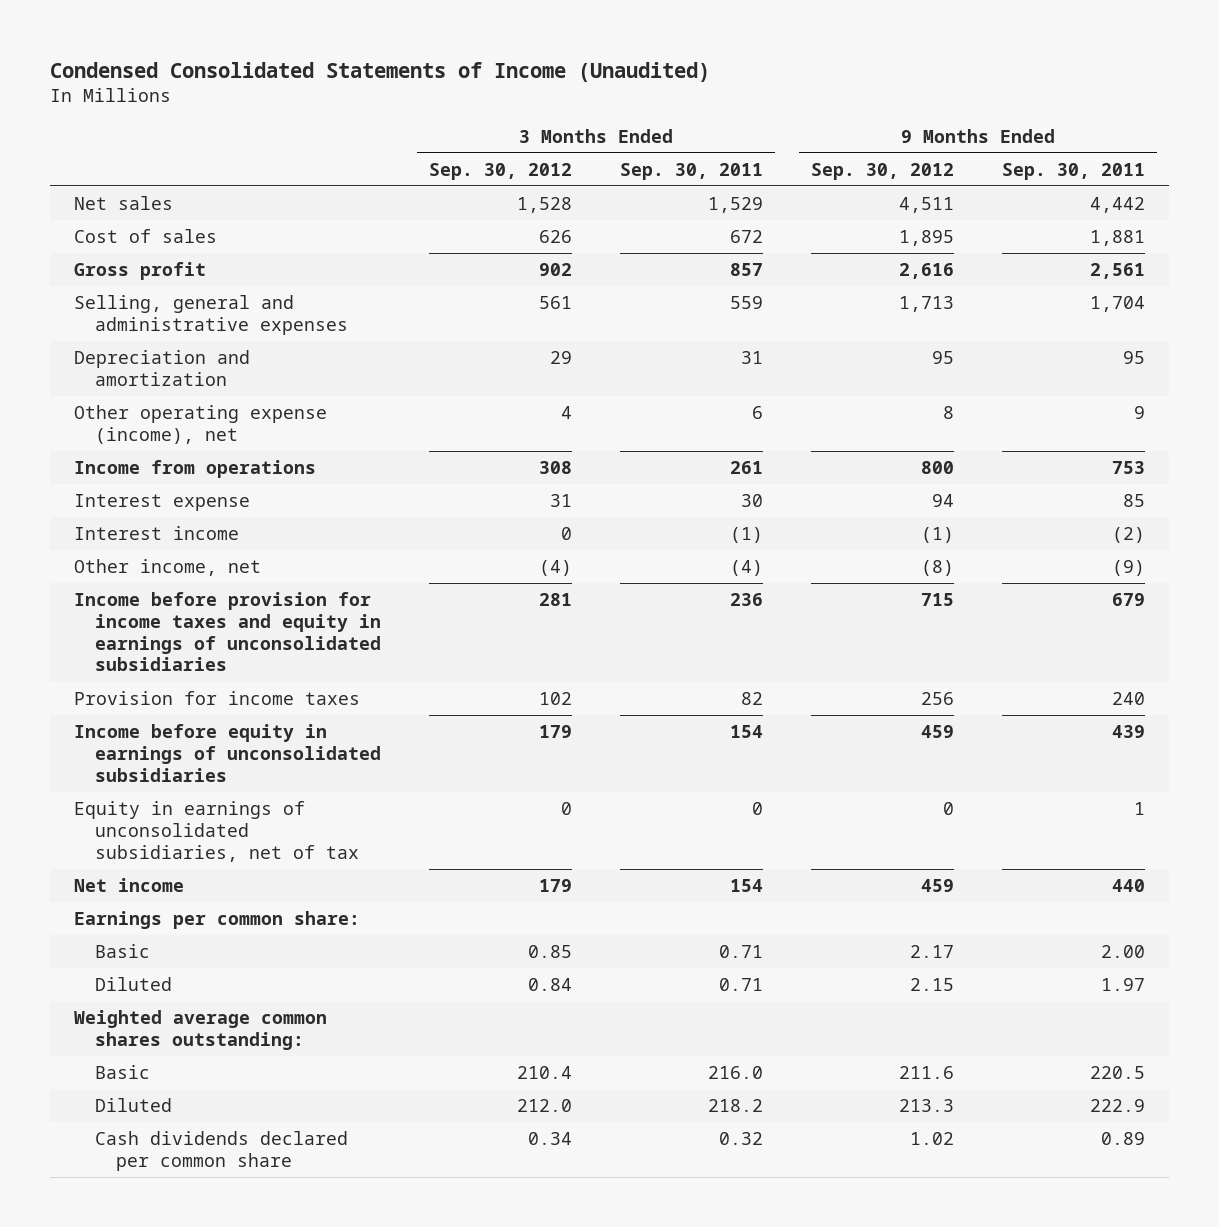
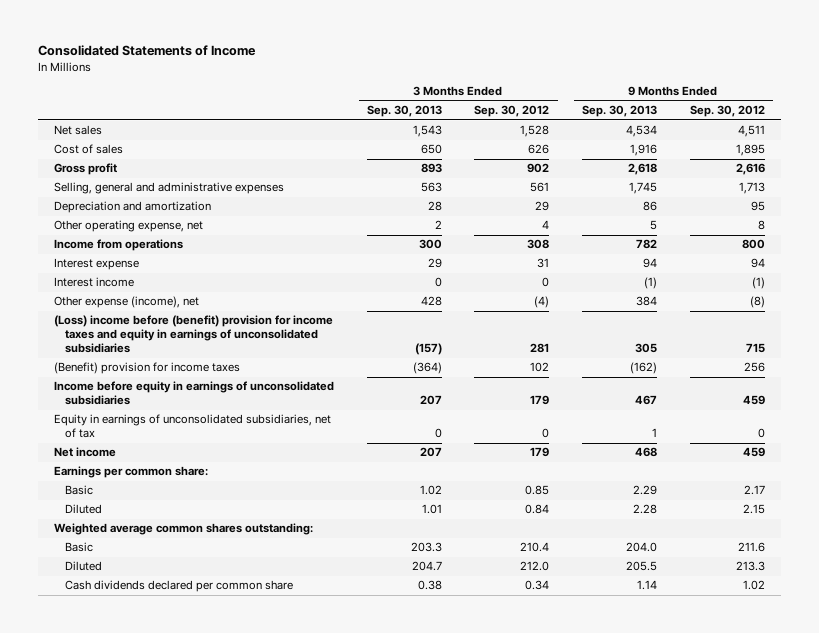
- Condensed Consolidated Statements of Income (Unaudited)
+ Consolidated Statements of Income
- | 3 Months Ended Sep. 30, 2012 | 3 Months Ended Sep. 30, 2011 | 9 Months Ended Sep. 30, 2012 | 9 Months Ended Sep. 30, 2011
+ | 3 Months Ended Sep. 30, 2013 | 3 Months Ended Sep. 30, 2012 | 9 Months Ended Sep. 30, 2013 | 9 Months Ended Sep. 30, 2012
- Other operating expense (income), net | 4 | 6 | 8 | 9
+ Other operating expense, net | 2 | 4 | 5 | 8
- Other income, net | (4) | (4) | (8) | (9)
- Income before provision for income taxes and equity in earnings of unconsolidated subsidiaries | 281 | 236 | 715 | 679
- Provision for income taxes | 102 | 82 | 256 | 240
+ Other expense (income), net | 428 | (4) | 384 | (8)
+ (Loss) income before (benefit) provision for income taxes and equity in earnings of unconsolidated subsidiaries | (157) | 281 | 305 | 715
+ (Benefit) provision for income taxes | (364) | 102 | (162) | 256

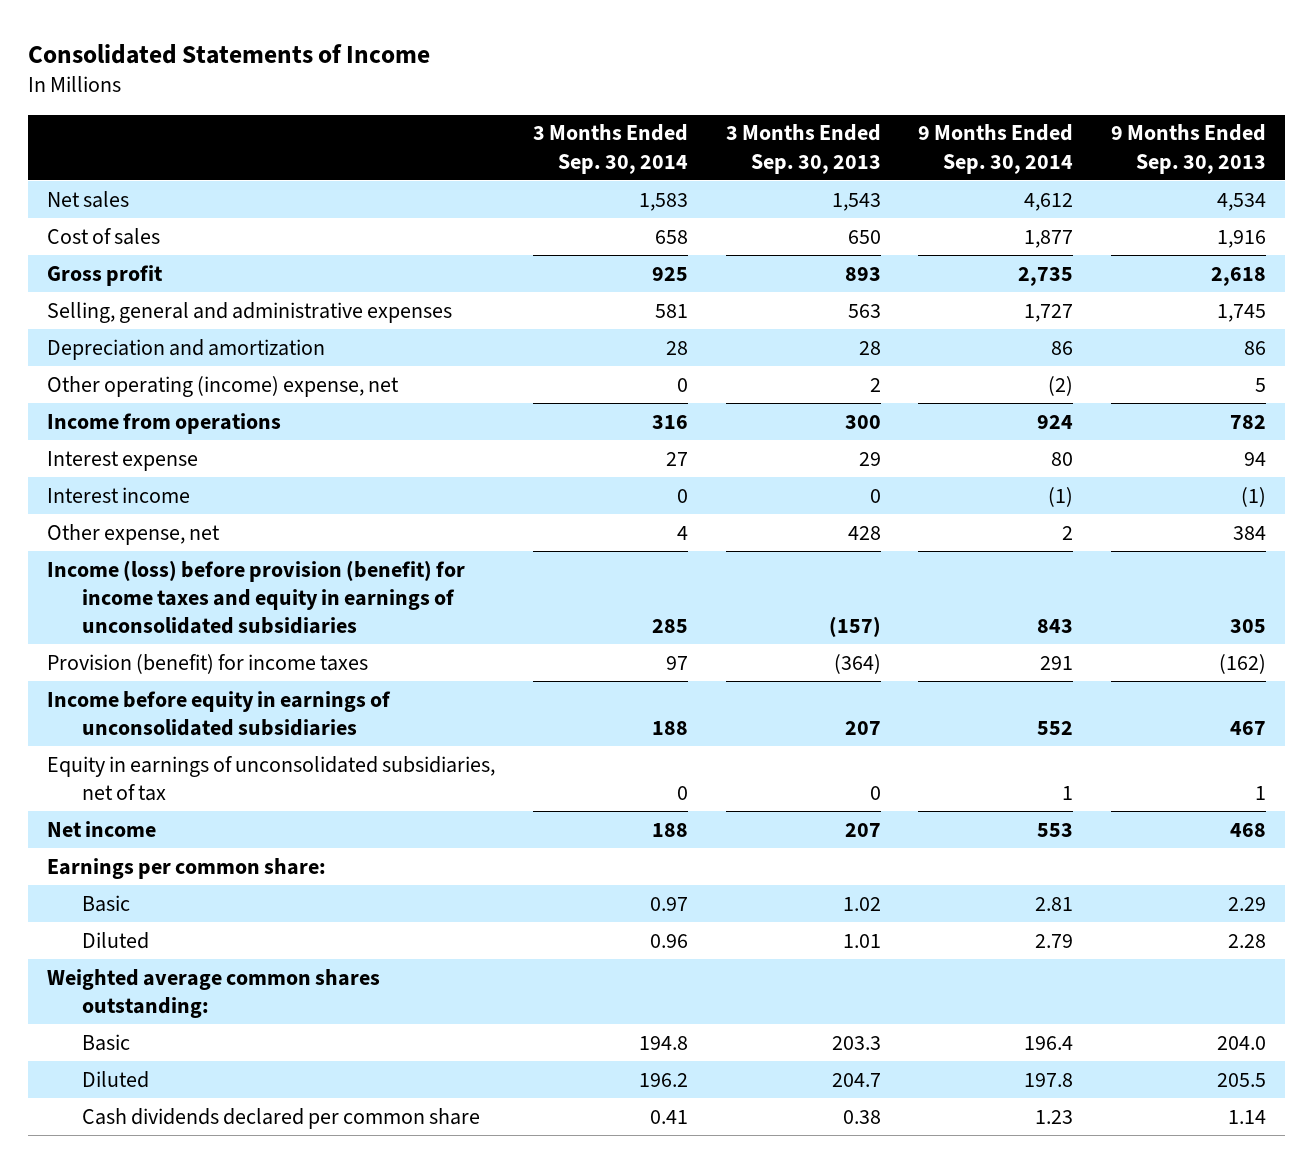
- | 3 Months Ended Sep. 30, 2013 | 3 Months Ended Sep. 30, 2012 | 9 Months Ended Sep. 30, 2013 | 9 Months Ended Sep. 30, 2012
+ | 3 Months Ended Sep. 30, 2014 | 3 Months Ended Sep. 30, 2013 | 9 Months Ended Sep. 30, 2014 | 9 Months Ended Sep. 30, 2013
- Other operating expense, net | 2 | 4 | 5 | 8
+ Other operating (income) expense, net | 0 | 2 | (2) | 5
- Other expense (income), net | 428 | (4) | 384 | (8)
- (Loss) income before (benefit) provision for income taxes and equity in earnings of unconsolidated subsidiaries | (157) | 281 | 305 | 715
- (Benefit) provision for income taxes | (364) | 102 | (162) | 256
+ Other expense, net | 4 | 428 | 2 | 384
+ Income (loss) before provision (benefit) for income taxes and equity in earnings of unconsolidated subsidiaries | 285 | (157) | 843 | 305
+ Provision (benefit) for income taxes | 97 | (364) | 291 | (162)

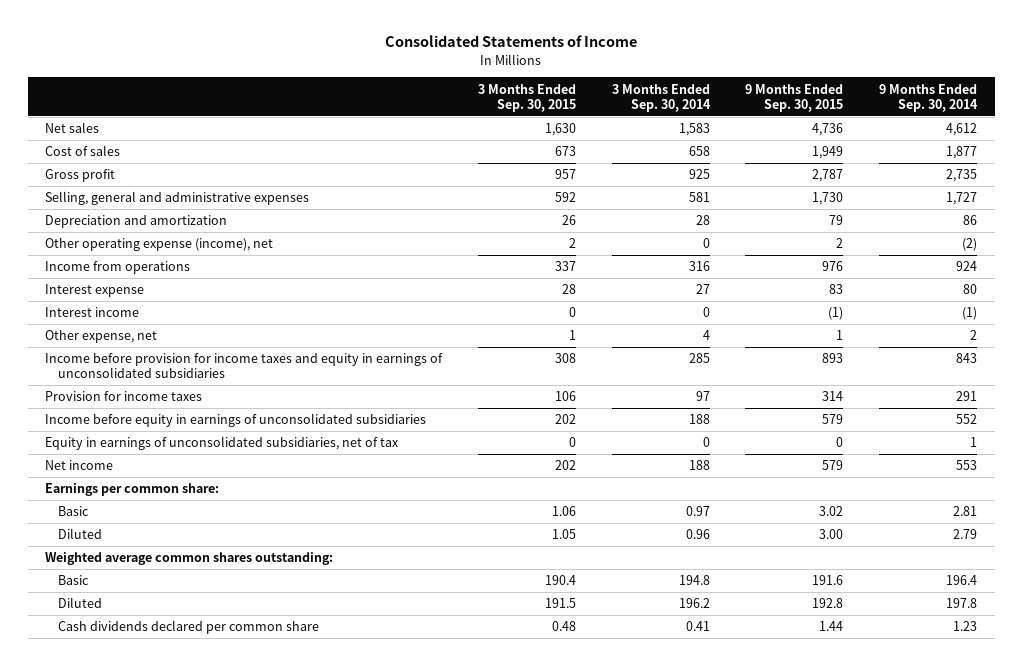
- | 3 Months Ended Sep. 30, 2014 | 3 Months Ended Sep. 30, 2013 | 9 Months Ended Sep. 30, 2014 | 9 Months Ended Sep. 30, 2013
+ | 3 Months Ended Sep. 30, 2015 | 3 Months Ended Sep. 30, 2014 | 9 Months Ended Sep. 30, 2015 | 9 Months Ended Sep. 30, 2014
- Other operating (income) expense, net | 0 | 2 | (2) | 5
+ Other operating expense (income), net | 2 | 0 | 2 | (2)
- Income (loss) before provision (benefit) for income taxes and equity in earnings of unconsolidated subsidiaries | 285 | (157) | 843 | 305
- Provision (benefit) for income taxes | 97 | (364) | 291 | (162)
+ Income before provision for income taxes and equity in earnings of unconsolidated subsidiaries | 308 | 285 | 893 | 843
+ Provision for income taxes | 106 | 97 | 314 | 291

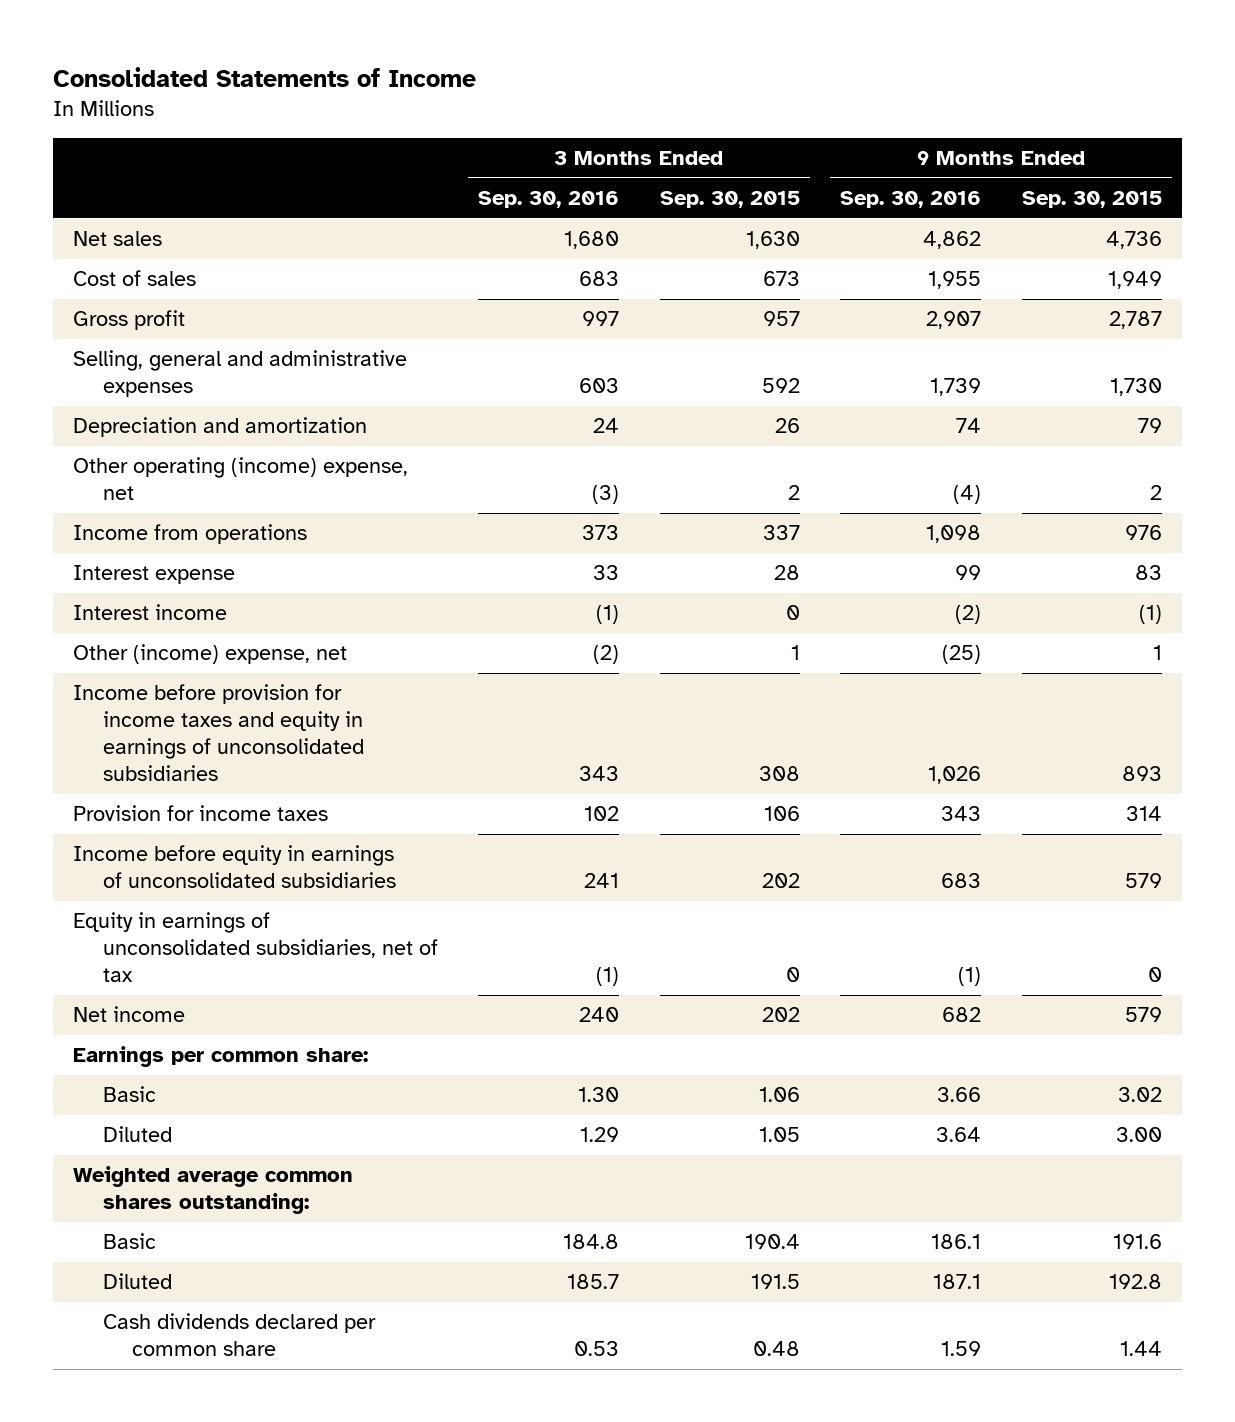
- | 3 Months Ended Sep. 30, 2015 | 3 Months Ended Sep. 30, 2014 | 9 Months Ended Sep. 30, 2015 | 9 Months Ended Sep. 30, 2014
+ | 3 Months Ended Sep. 30, 2016 | 3 Months Ended Sep. 30, 2015 | 9 Months Ended Sep. 30, 2016 | 9 Months Ended Sep. 30, 2015
- Other operating expense (income), net | 2 | 0 | 2 | (2)
+ Other operating (income) expense, net | (3) | 2 | (4) | 2
- Other expense, net | 1 | 4 | 1 | 2
+ Other (income) expense, net | (2) | 1 | (25) | 1

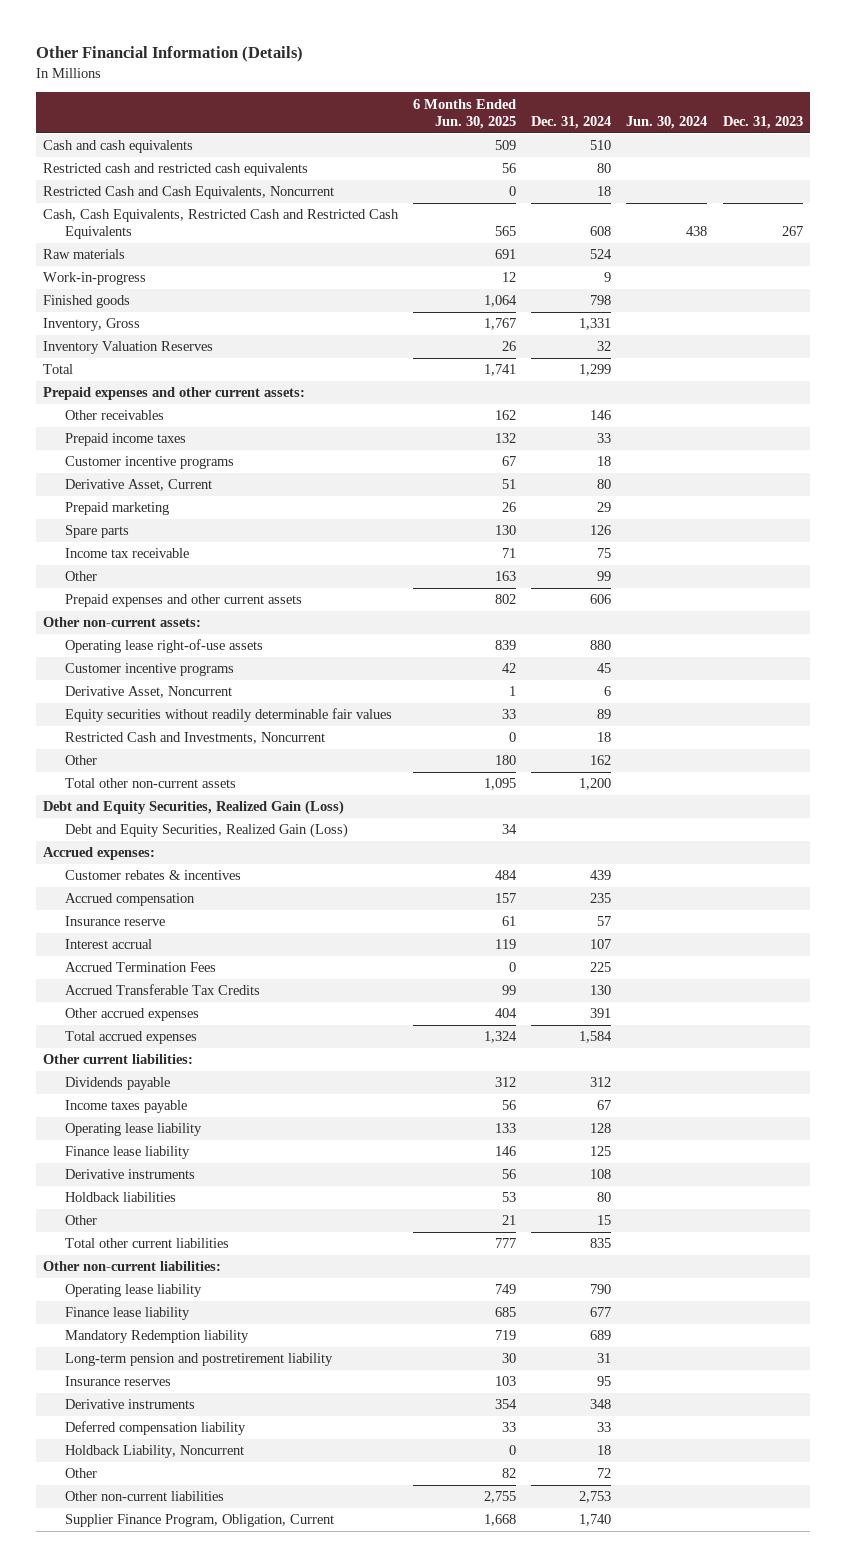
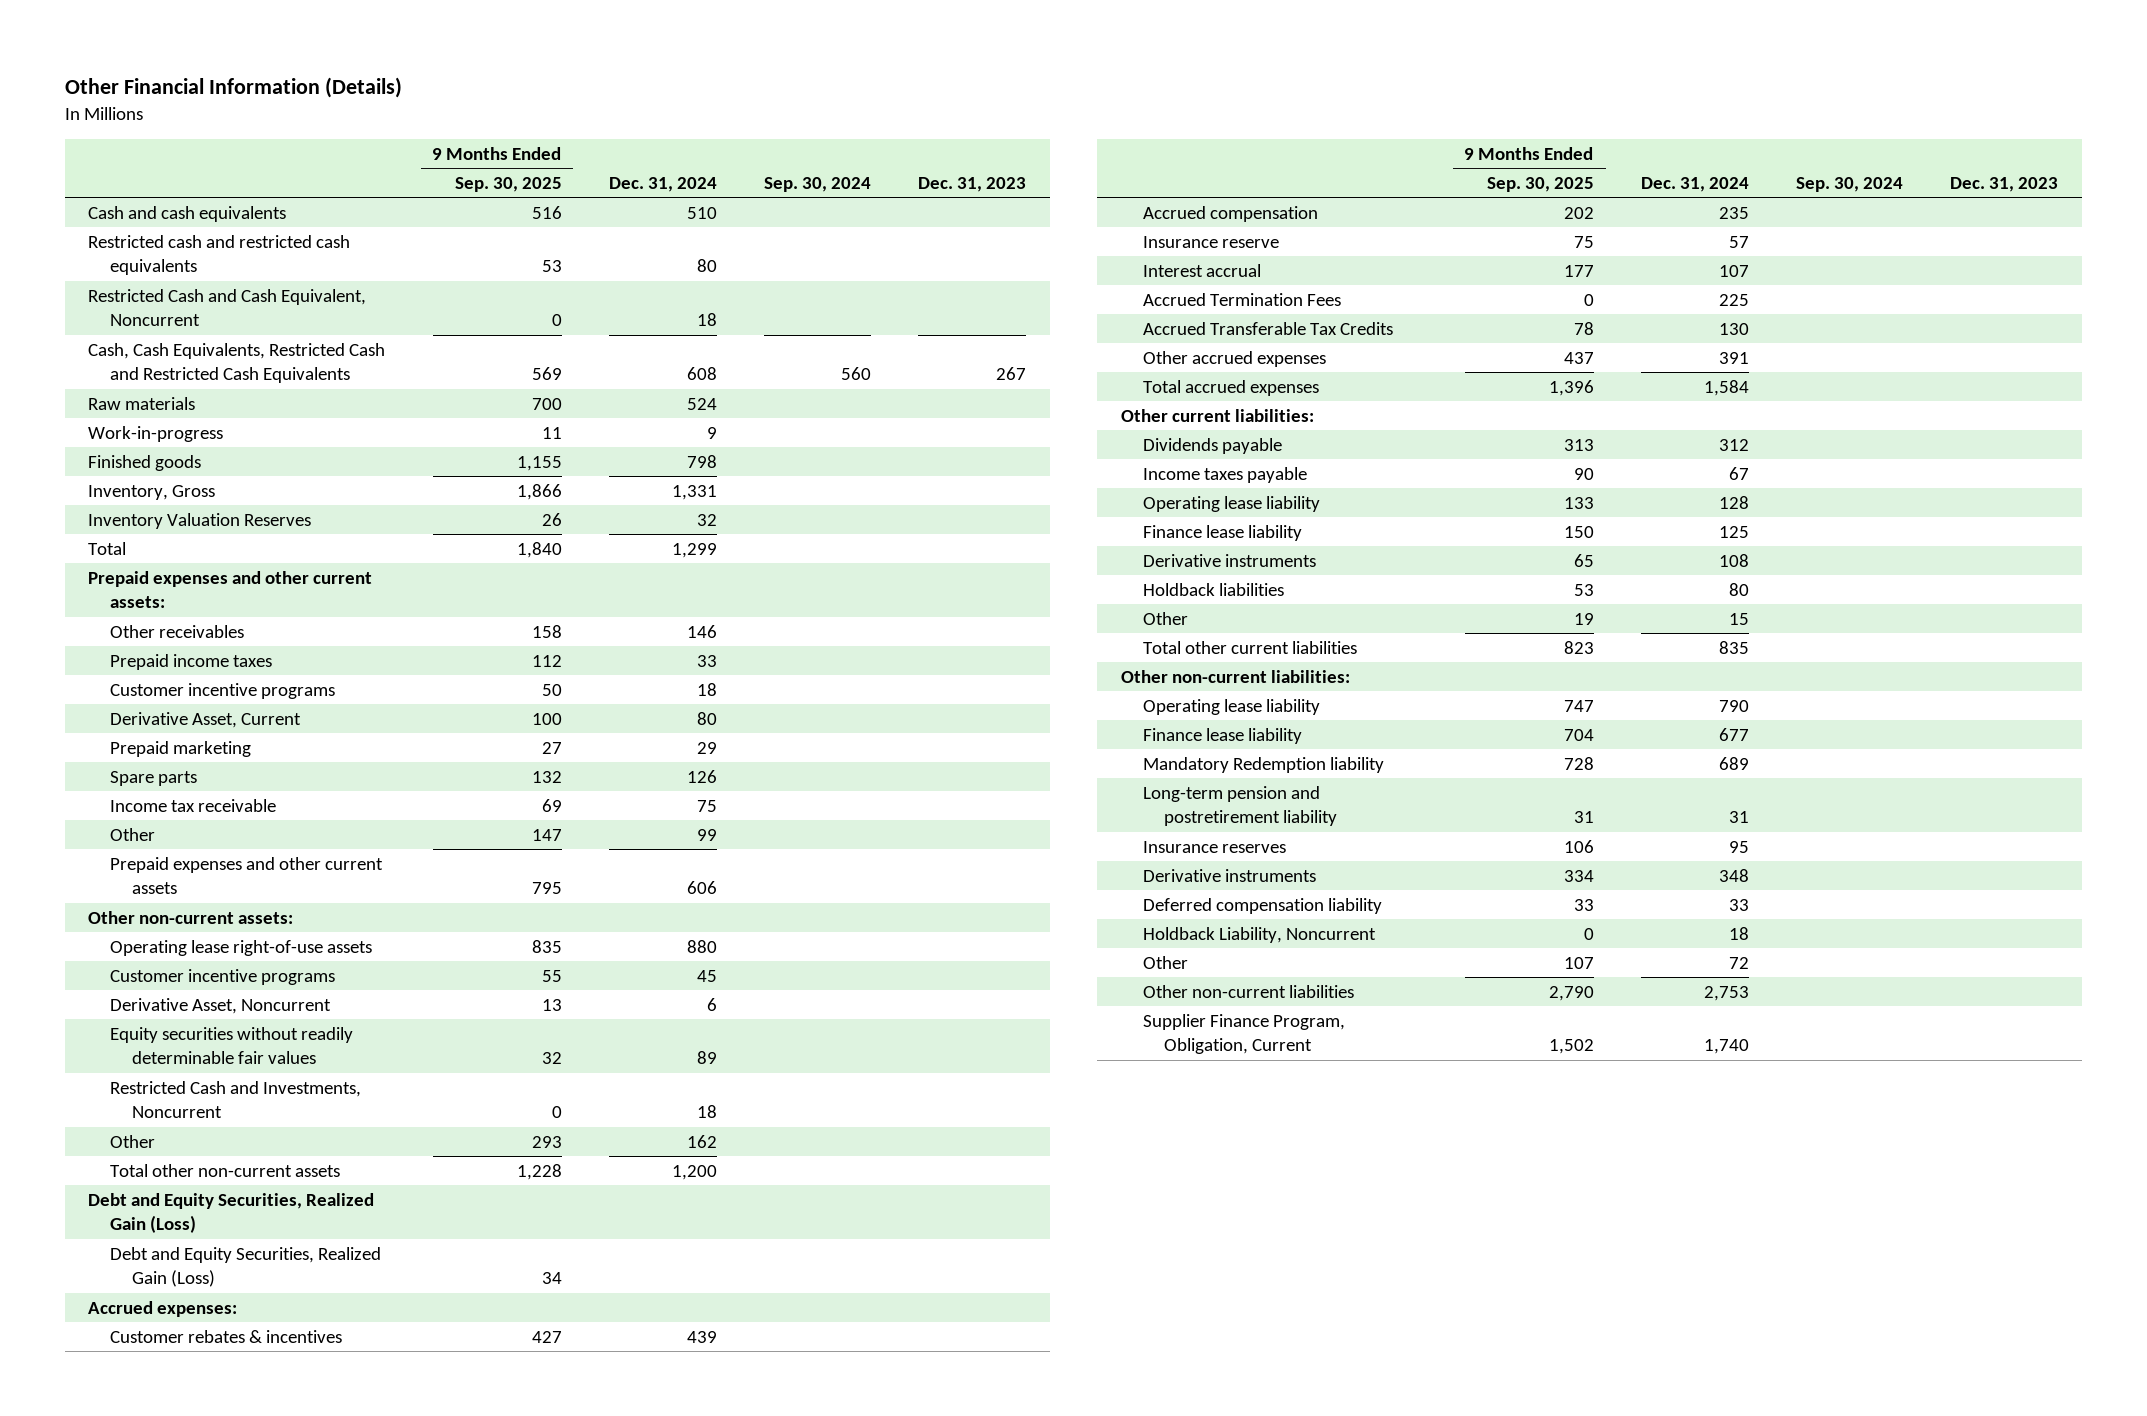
- | 6 Months Ended Jun. 30, 2025 | Dec. 31, 2024 | Jun. 30, 2024 | Dec. 31, 2023
+ | 9 Months Ended Sep. 30, 2025 | Dec. 31, 2024 | Sep. 30, 2024 | Dec. 31, 2023
- Restricted Cash and Cash Equivalents, Noncurrent | 0 | 18 | |
+ Restricted Cash and Cash Equivalent, Noncurrent | 0 | 18 | |

